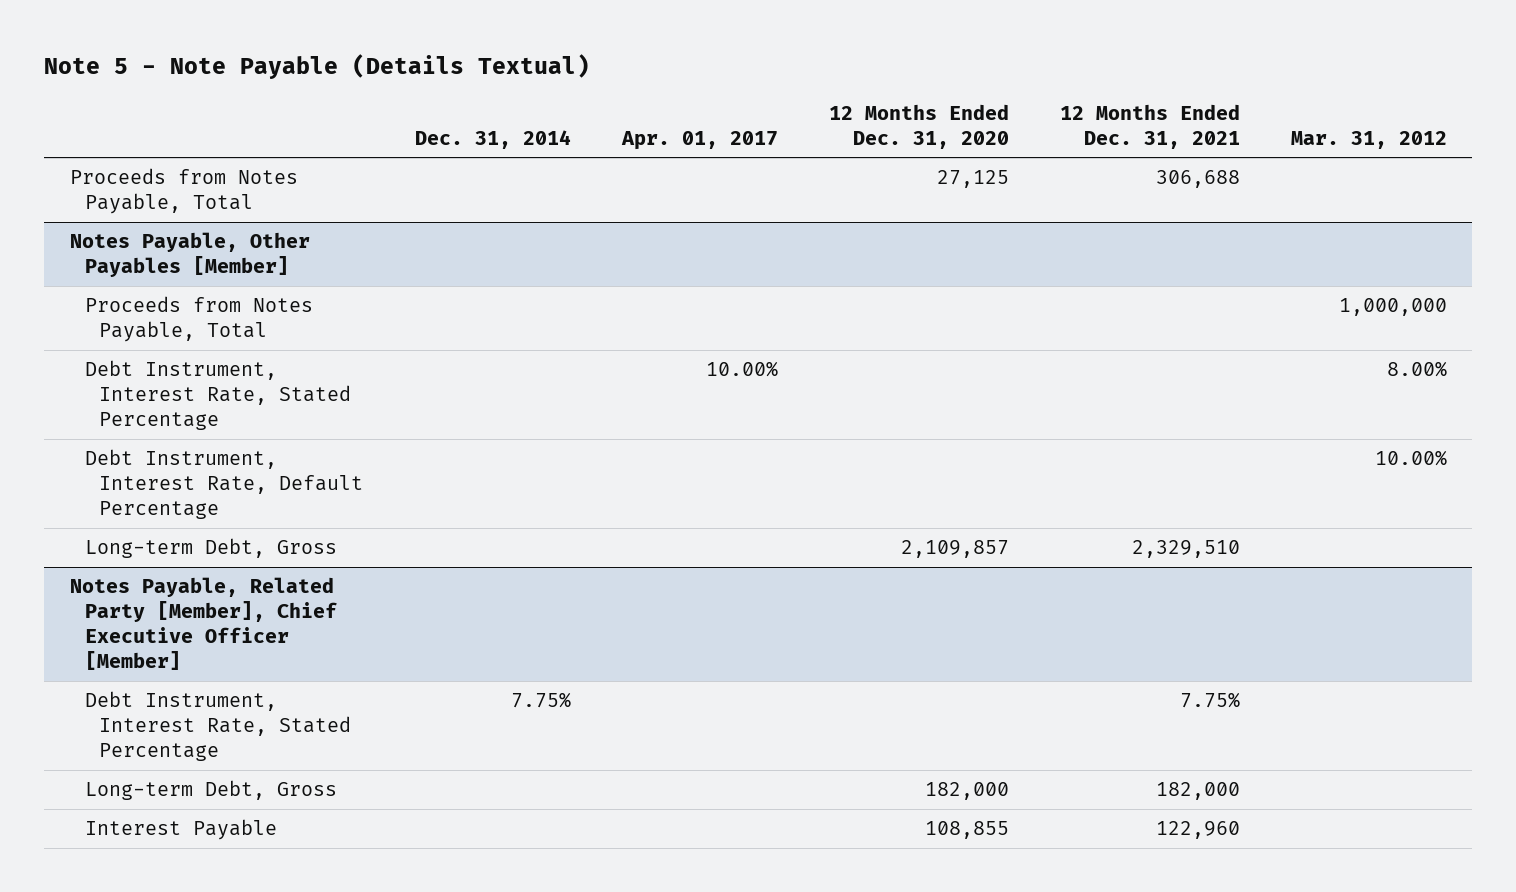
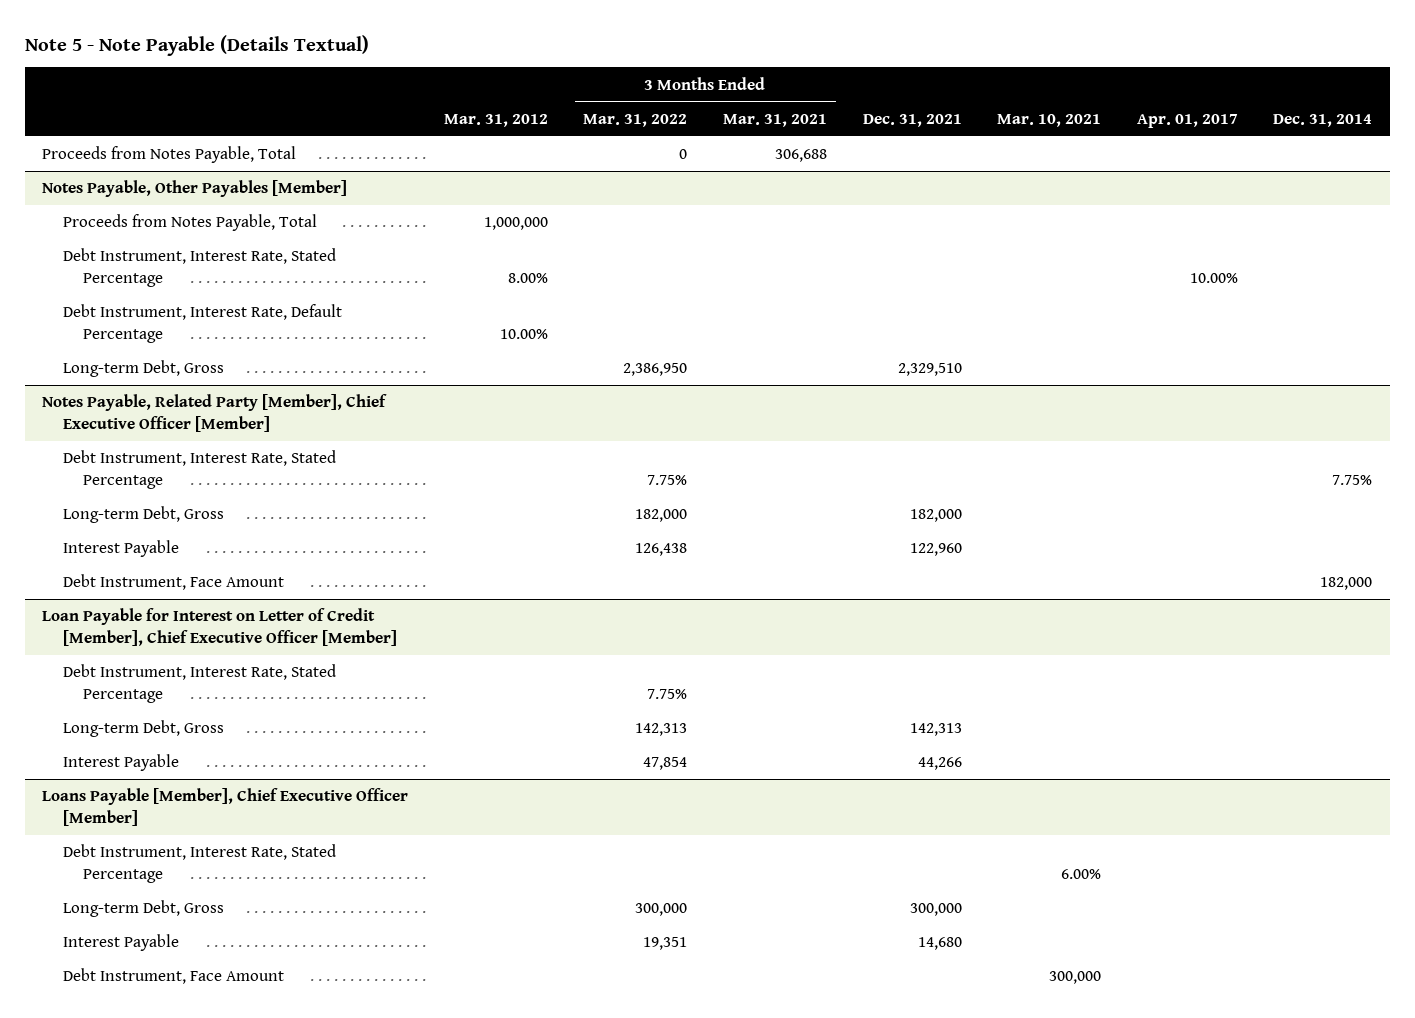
- | Dec. 31, 2014 | Apr. 01, 2017 | 12 Months Ended Dec. 31, 2020 | 12 Months Ended Dec. 31, 2021 | Mar. 31, 2012
+ | Mar. 31, 2012 | 3 Months Ended Mar. 31, 2022 | 3 Months Ended Mar. 31, 2021 | Dec. 31, 2021 | Mar. 10, 2021 | Apr. 01, 2017 | Dec. 31, 2014
@ Notes Payable, Related Party [Member], Chief Executive Officer [Member]
+ Debt Instrument, Face Amount | | | | | | | 182,000
+ Loan Payable for Interest on Letter of Credit [Member], Chief Executive Officer [Member]
+ Debt Instrument, Interest Rate, Stated Percentage | | 7.75% | | | | |
+ Long-term Debt, Gross | | 142,313 | | 142,313 | | |
+ Interest Payable | | 47,854 | | 44,266 | | |
+ Loans Payable [Member], Chief Executive Officer [Member]
+ Debt Instrument, Interest Rate, Stated Percentage | | | | | 6.00% | |
+ Long-term Debt, Gross | | 300,000 | | 300,000 | | |
+ Interest Payable | | 19,351 | | 14,680 | | |
+ Debt Instrument, Face Amount | | | | | 300,000 | |

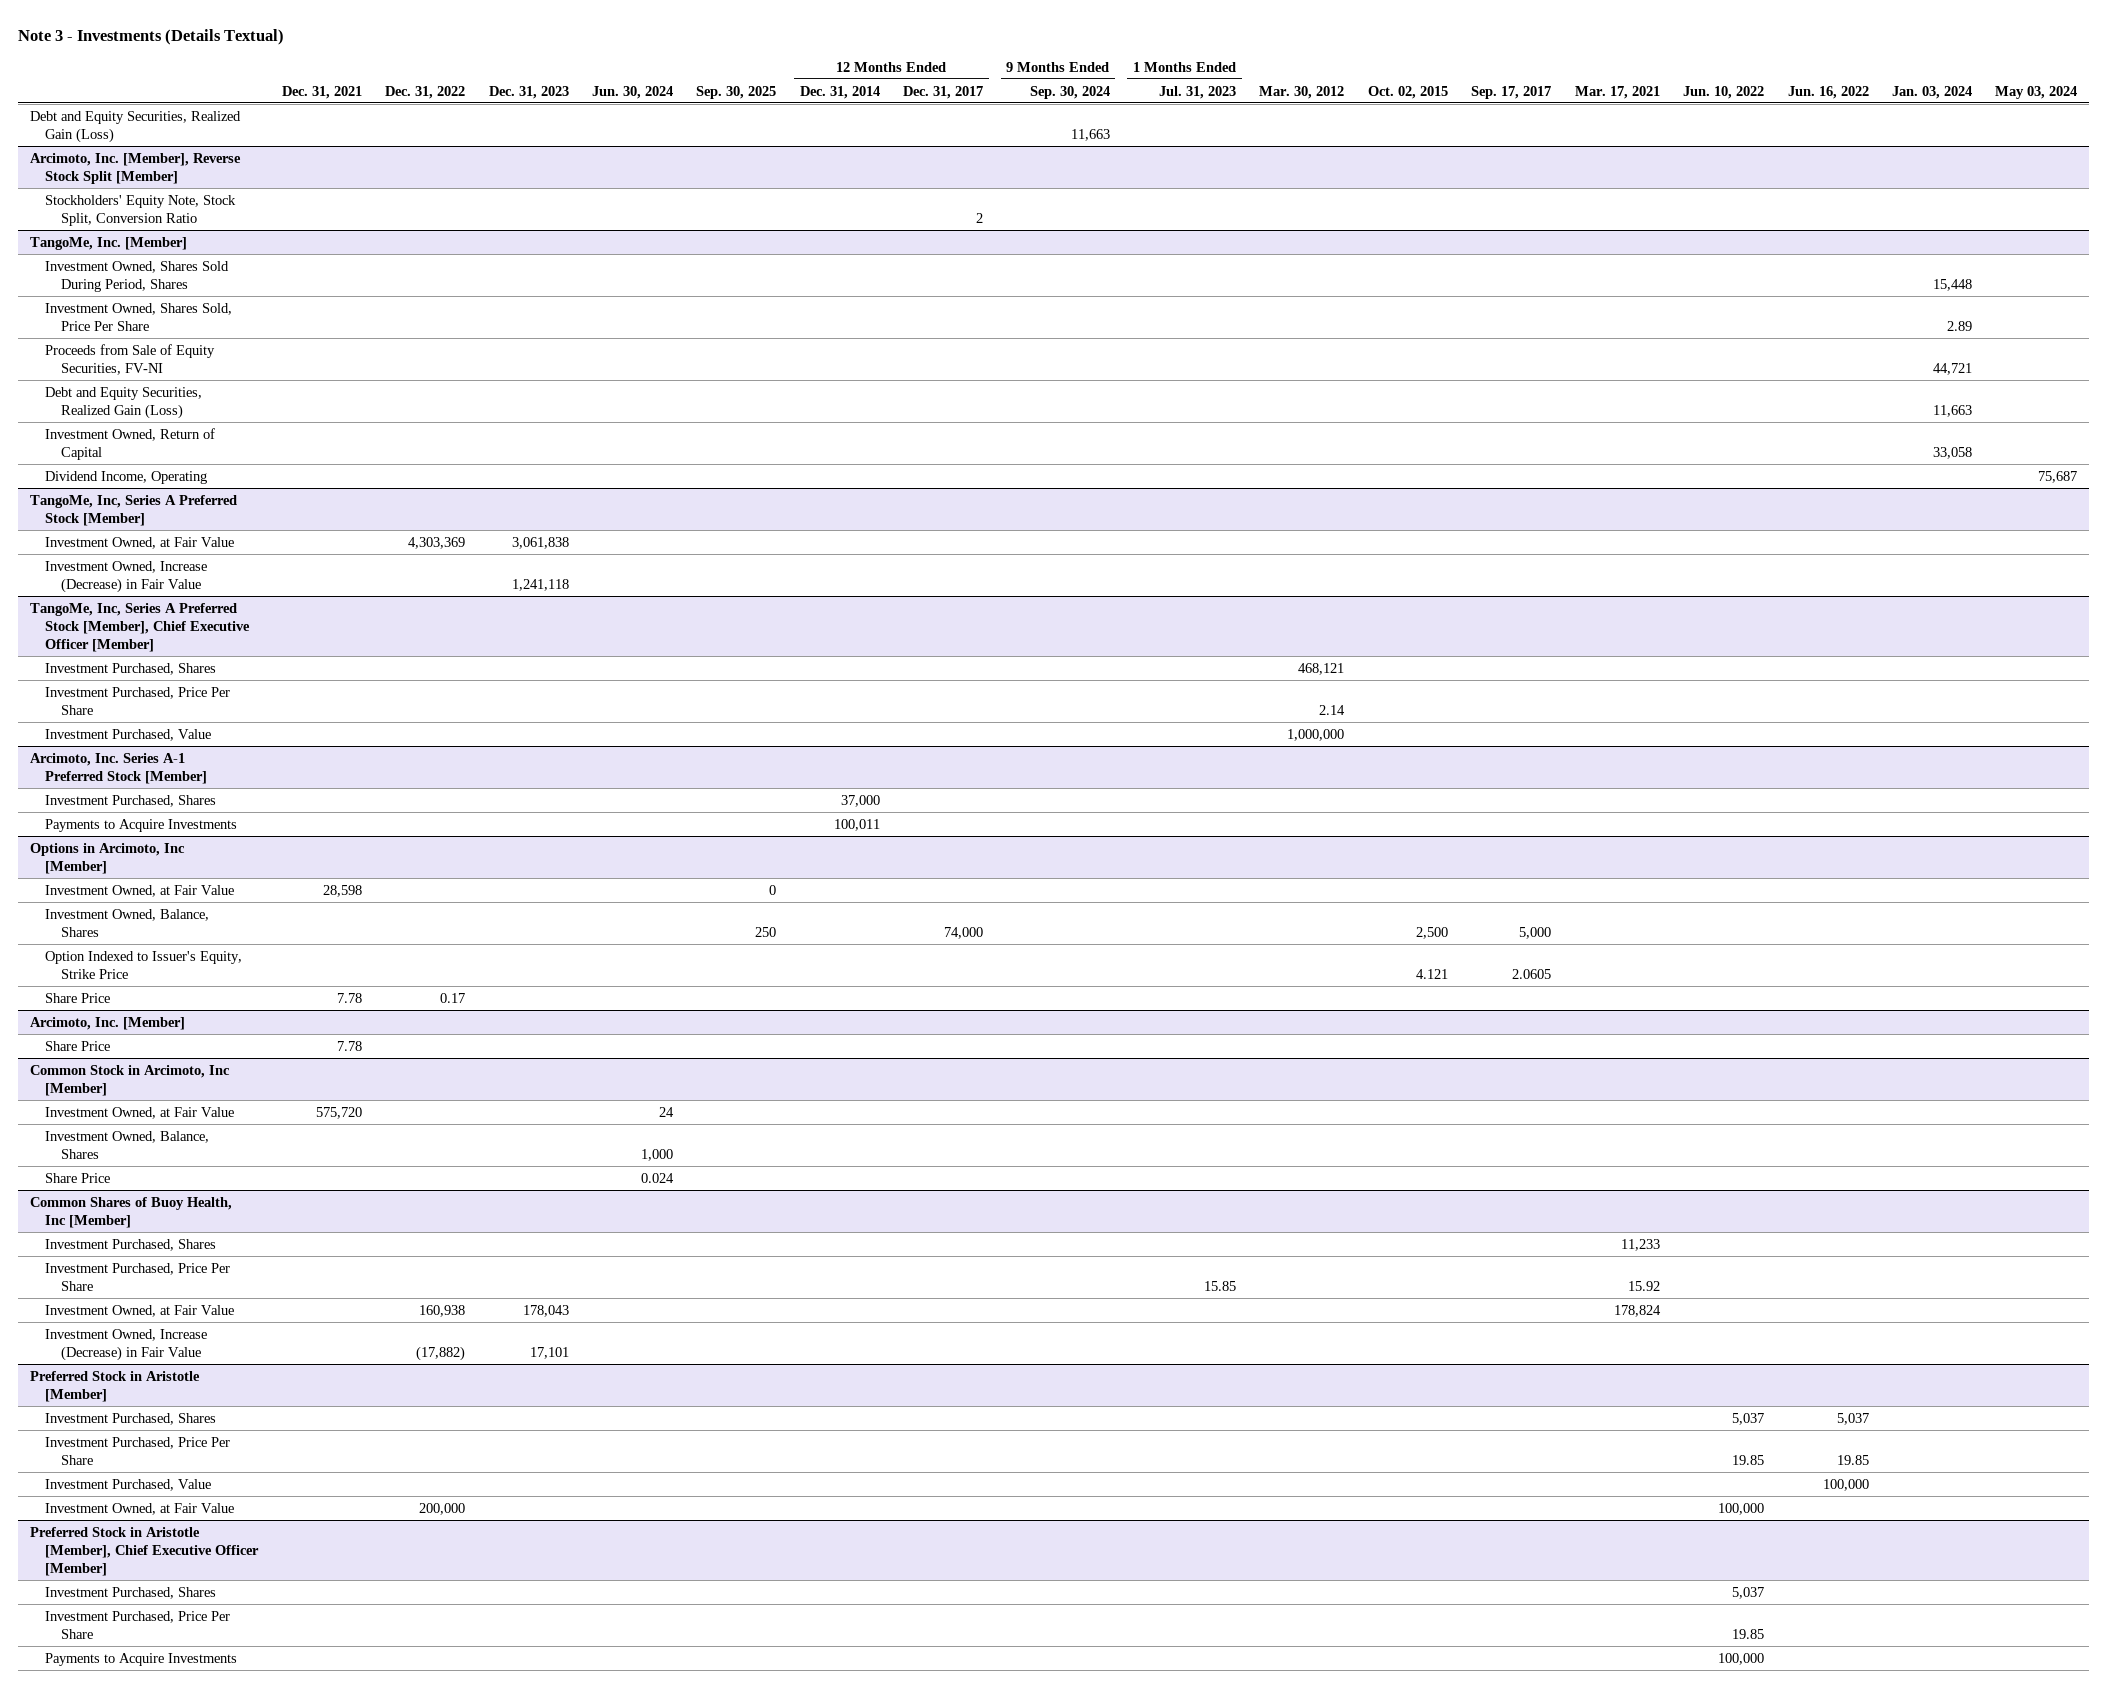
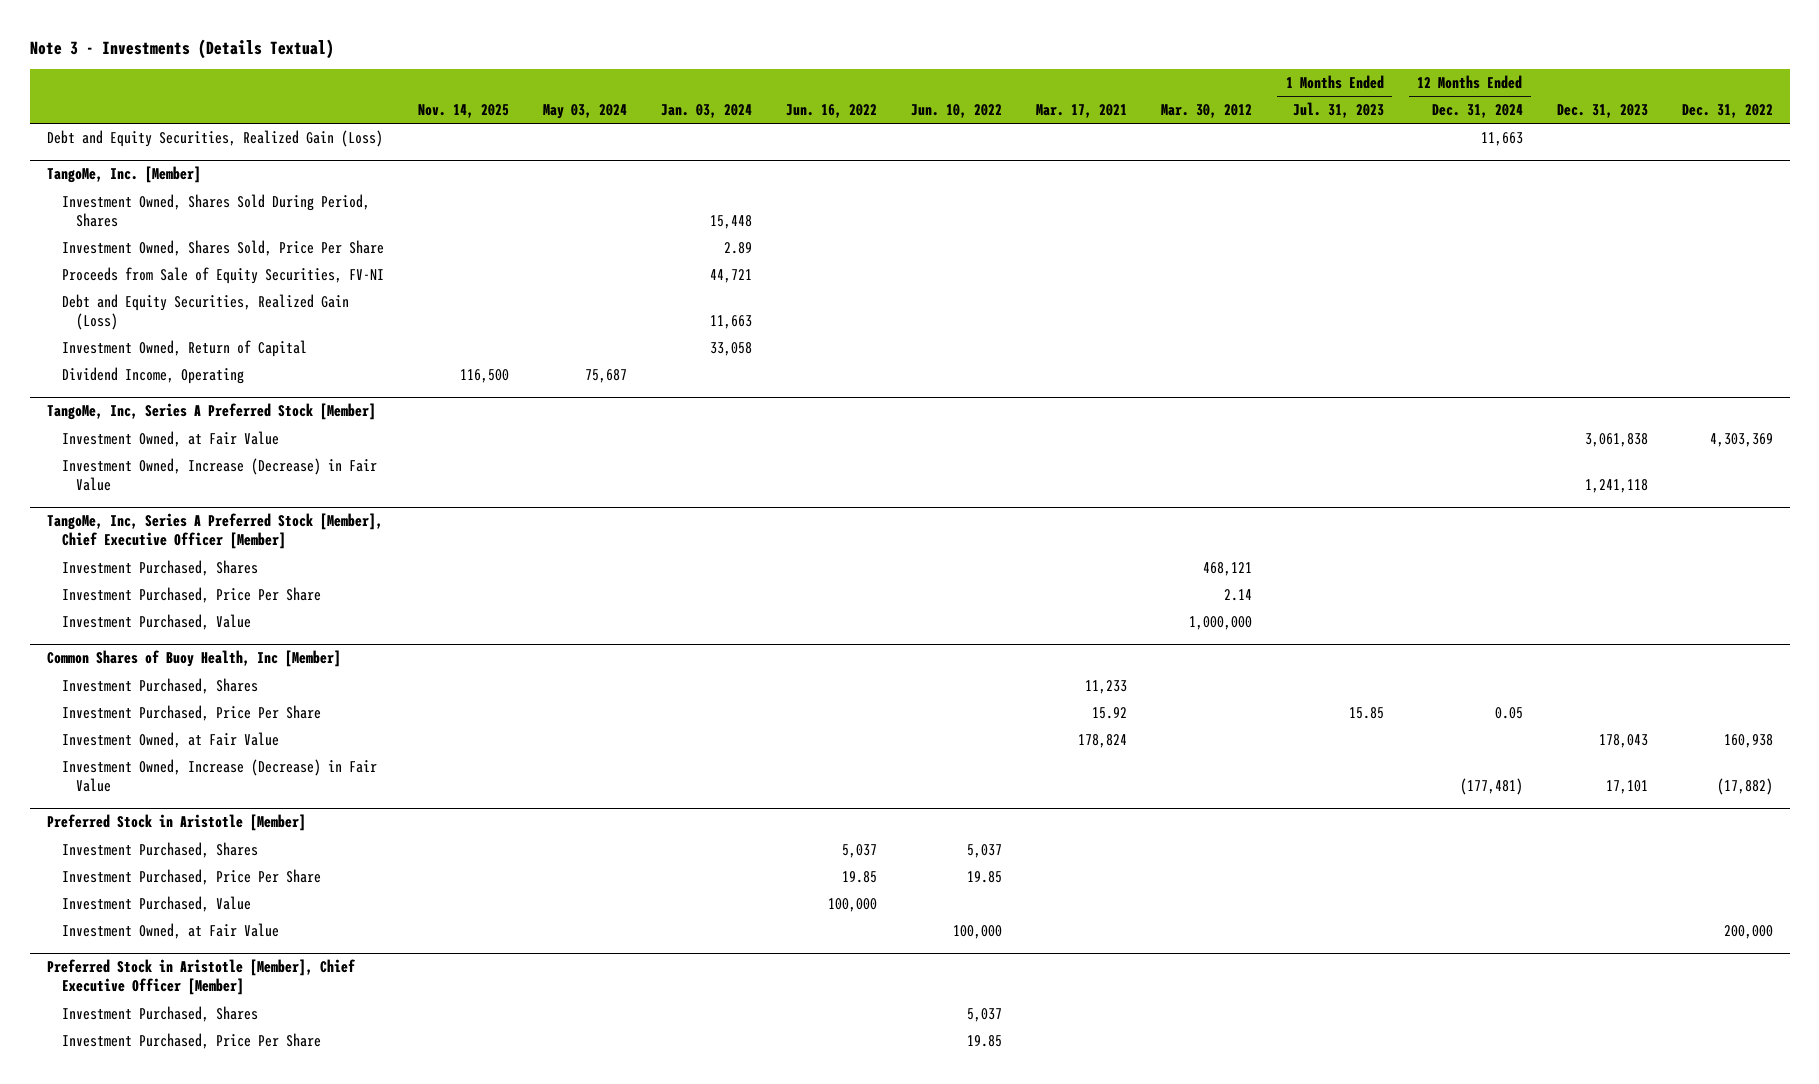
- | Dec. 31, 2021 | Dec. 31, 2022 | Dec. 31, 2023 | Jun. 30, 2024 | Sep. 30, 2025 | 12 Months Ended Dec. 31, 2014 | 12 Months Ended Dec. 31, 2017 | 9 Months Ended Sep. 30, 2024 | 1 Months Ended Jul. 31, 2023 | Mar. 30, 2012 | Oct. 02, 2015 | Sep. 17, 2017 | Mar. 17, 2021 | Jun. 10, 2022 | Jun. 16, 2022 | Jan. 03, 2024 | May 03, 2024
+ | Nov. 14, 2025 | May 03, 2024 | Jan. 03, 2024 | Jun. 16, 2022 | Jun. 10, 2022 | Mar. 17, 2021 | Mar. 30, 2012 | 1 Months Ended Jul. 31, 2023 | 12 Months Ended Dec. 31, 2024 | Dec. 31, 2023 | Dec. 31, 2022
- Arcimoto, Inc. [Member], Reverse Stock Split [Member]
- Stockholders' Equity Note, Stock Split, Conversion Ratio | | | | | | | 2 | | | | | | | | | |
- Arcimoto, Inc. Series A-1 Preferred Stock [Member]
- Investment Purchased, Shares | | | | | | 37,000 | | | | | | | | | | |
- Payments to Acquire Investments | | | | | | 100,011 | | | | | | | | | | |
- Options in Arcimoto, Inc [Member]
- Investment Owned, at Fair Value | 28,598 | | | | 0 | | | | | | | | | | | |
- Investment Owned, Balance, Shares | | | | | 250 | | 74,000 | | | | 2,500 | 5,000 | | | | |
- Option Indexed to Issuer's Equity, Strike Price | | | | | | | | | | | 4.121 | 2.0605 | | | | |
- Share Price | 7.78 | 0.17 | | | | | | | | | | | | | | |
- Arcimoto, Inc. [Member]
- Share Price | 7.78 | | | | | | | | | | | | | | | |
- Common Stock in Arcimoto, Inc [Member]
- Investment Owned, at Fair Value | 575,720 | | | 24 | | | | | | | | | | | | |
- Investment Owned, Balance, Shares | | | | 1,000 | | | | | | | | | | | | |
- Share Price | | | | 0.024 | | | | | | | | | | | | |
@ Preferred Stock in Aristotle [Member], Chief Executive Officer [Member]
- Payments to Acquire Investments | | | | | | | | | | | | | | 100,000 | | |

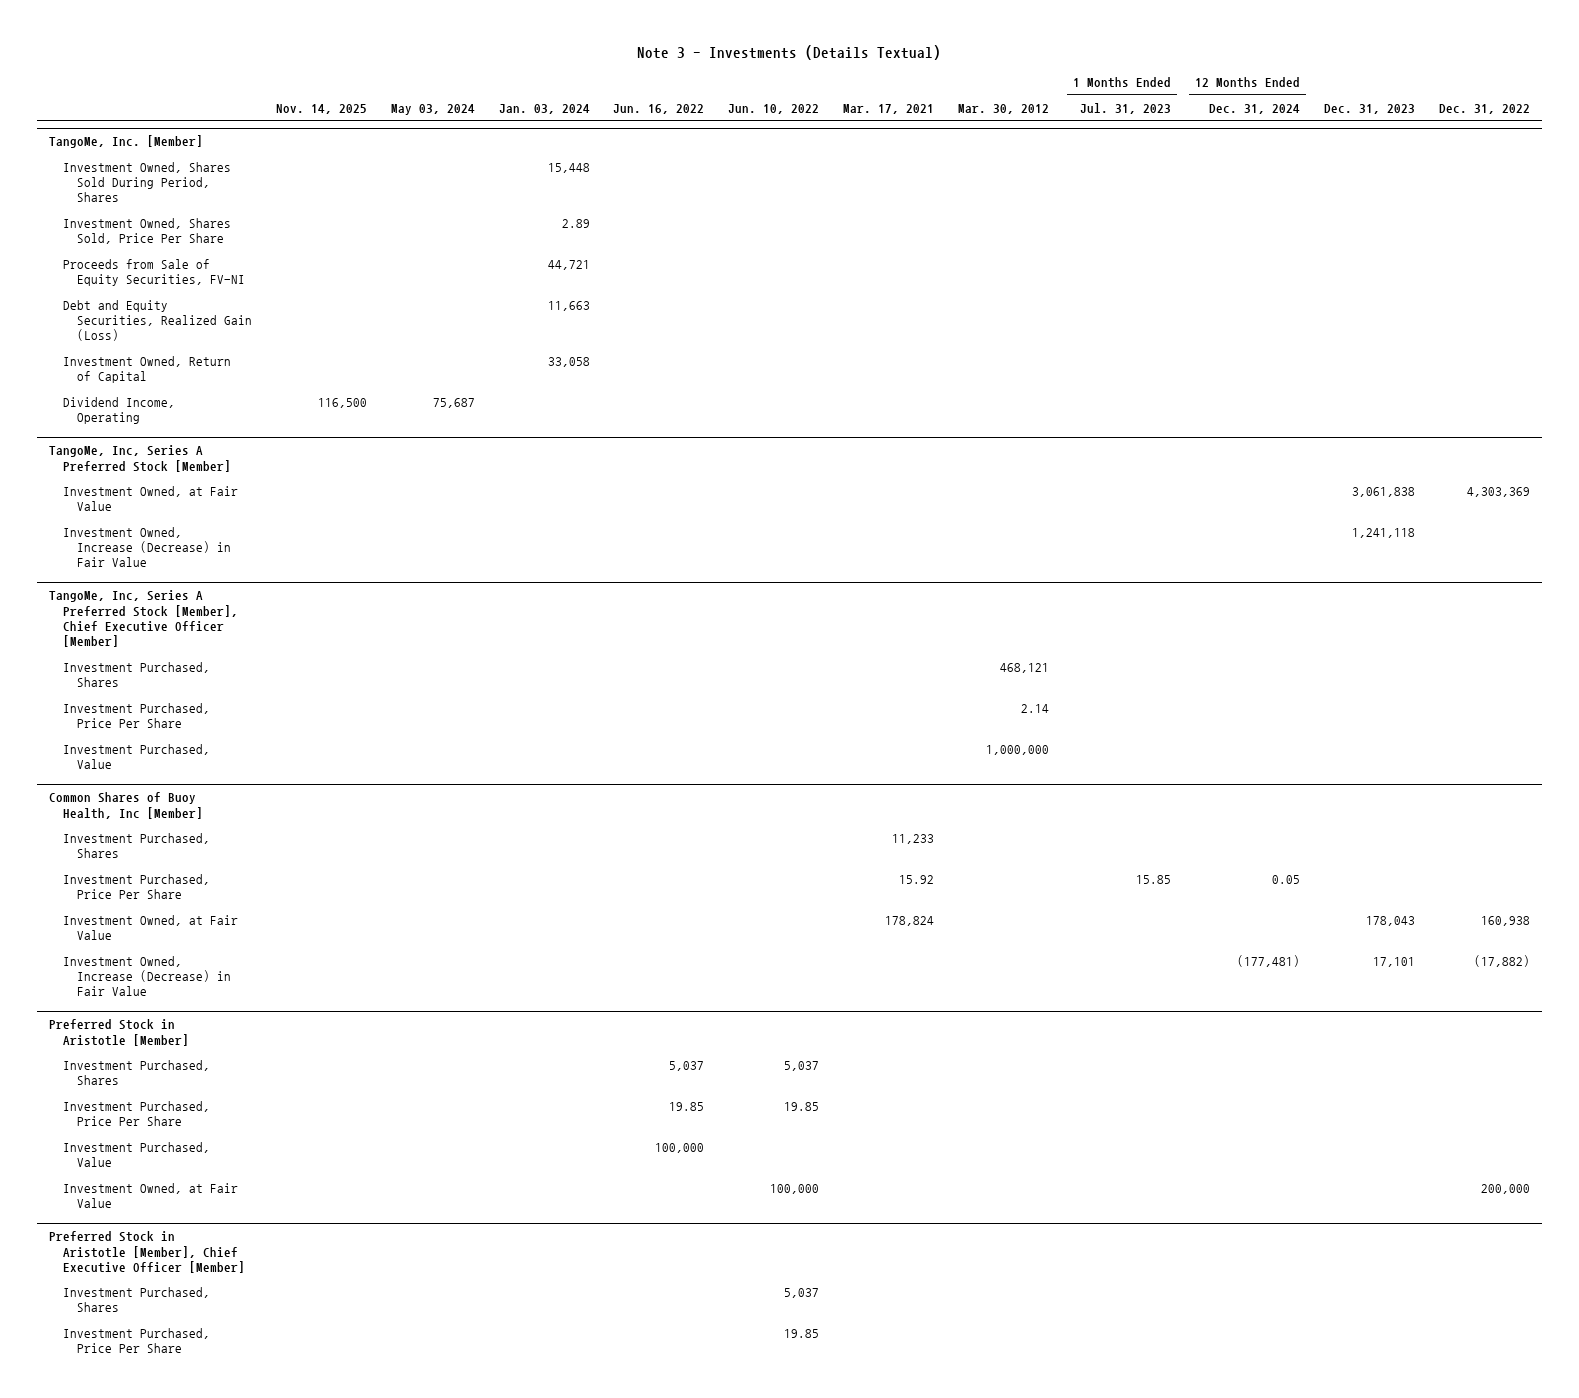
- Debt and Equity Securities, Realized Gain (Loss) | | | | | | | | | 11,663 | |

